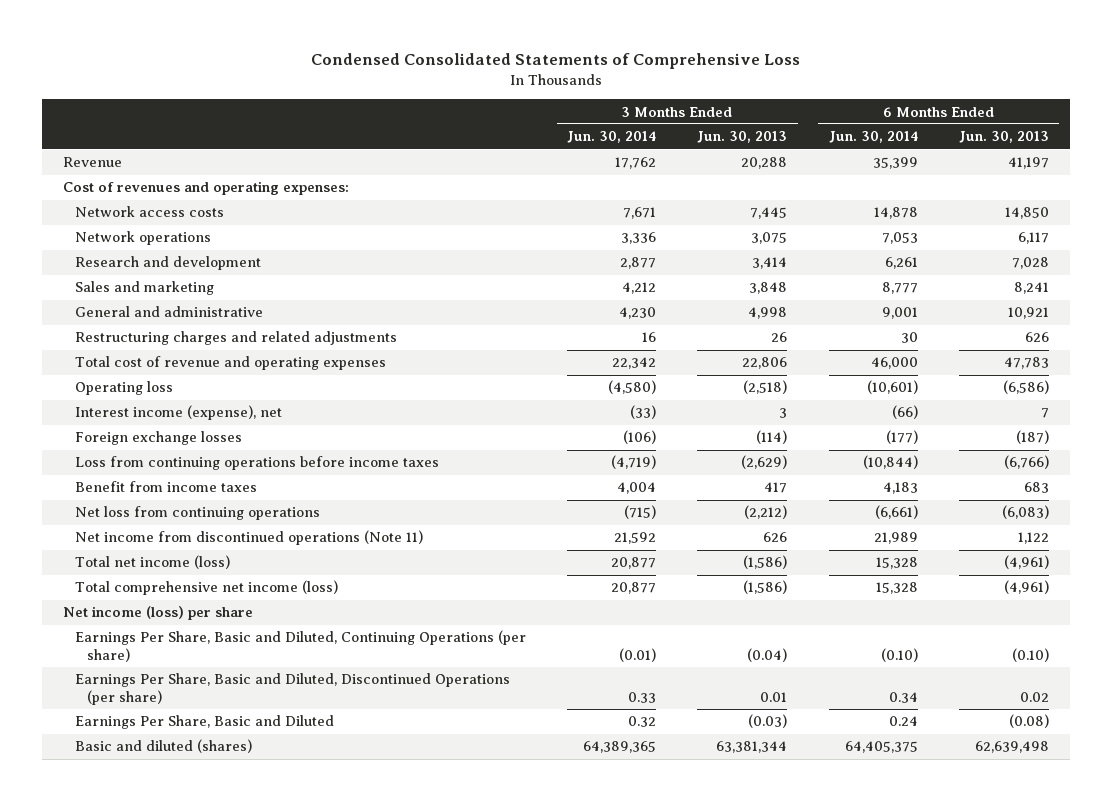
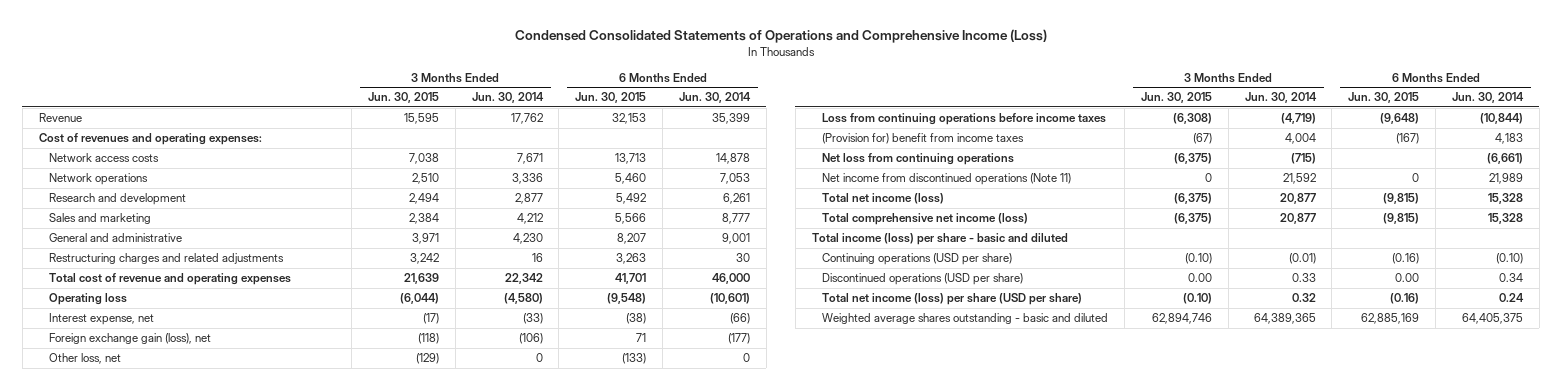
- Condensed Consolidated Statements of Comprehensive Loss
+ Condensed Consolidated Statements of Operations and Comprehensive Income (Loss)
- | 3 Months Ended Jun. 30, 2014 | 3 Months Ended Jun. 30, 2013 | 6 Months Ended Jun. 30, 2014 | 6 Months Ended Jun. 30, 2013
+ | 3 Months Ended Jun. 30, 2015 | 3 Months Ended Jun. 30, 2014 | 6 Months Ended Jun. 30, 2015 | 6 Months Ended Jun. 30, 2014
- Interest income (expense), net | (33) | 3 | (66) | 7
- Foreign exchange losses | (106) | (114) | (177) | (187)
+ Interest expense, net | (17) | (33) | (38) | (66)
+ Foreign exchange gain (loss), net | (118) | (106) | 71 | (177)
+ Other loss, net | (129) | 0 | (133) | 0
- Benefit from income taxes | 4,004 | 417 | 4,183 | 683
+ (Provision for) benefit from income taxes | (67) | 4,004 | (167) | 4,183
- Net income (loss) per share
- Earnings Per Share, Basic and Diluted, Continuing Operations (per share) | (0.01) | (0.04) | (0.10) | (0.10)
- Earnings Per Share, Basic and Diluted, Discontinued Operations (per share) | 0.33 | 0.01 | 0.34 | 0.02
- Earnings Per Share, Basic and Diluted | 0.32 | (0.03) | 0.24 | (0.08)
- Basic and diluted (shares) | 64,389,365 | 63,381,344 | 64,405,375 | 62,639,498
+ Total income (loss) per share - basic and diluted
+ Continuing operations (USD per share) | (0.10) | (0.01) | (0.16) | (0.10)
+ Discontinued operations (USD per share) | 0.00 | 0.33 | 0.00 | 0.34
+ Total net income (loss) per share (USD per share) | (0.10) | 0.32 | (0.16) | 0.24
+ Weighted average shares outstanding - basic and diluted | 62,894,746 | 64,389,365 | 62,885,169 | 64,405,375

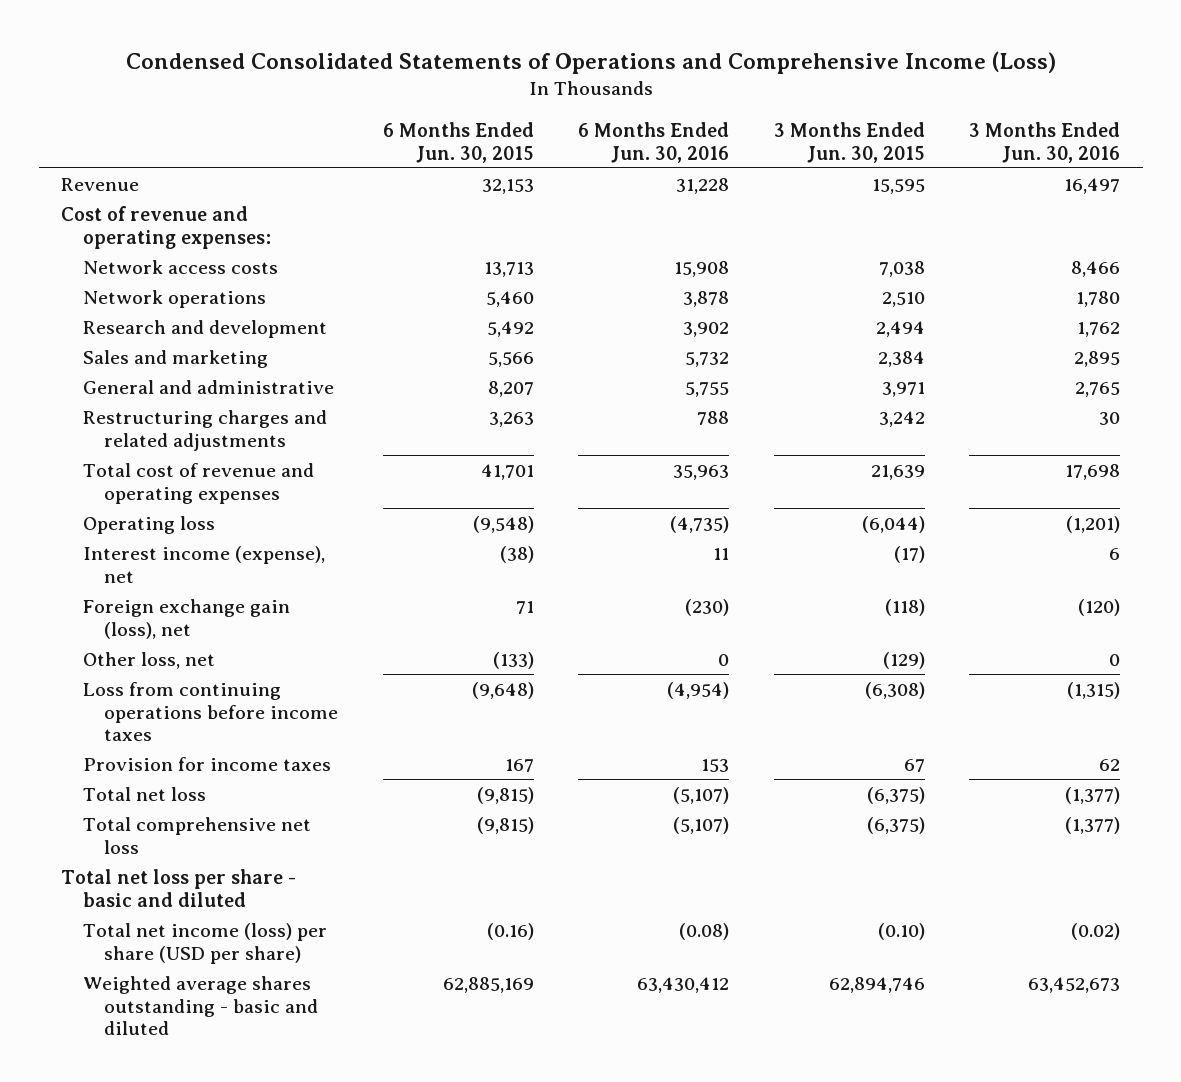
- | 3 Months Ended Jun. 30, 2015 | 3 Months Ended Jun. 30, 2014 | 6 Months Ended Jun. 30, 2015 | 6 Months Ended Jun. 30, 2014
+ | 6 Months Ended Jun. 30, 2015 | 6 Months Ended Jun. 30, 2016 | 3 Months Ended Jun. 30, 2015 | 3 Months Ended Jun. 30, 2016
- Cost of revenues and operating expenses:
+ Cost of revenue and operating expenses:
- Interest expense, net | (17) | (33) | (38) | (66)
+ Interest income (expense), net | (38) | 11 | (17) | 6
- (Provision for) benefit from income taxes | (67) | 4,004 | (167) | 4,183
- Net loss from continuing operations | (6,375) | (715) | | (6,661)
- Net income from discontinued operations (Note 11) | 0 | 21,592 | 0 | 21,989
- Total net income (loss) | (6,375) | 20,877 | (9,815) | 15,328
- Total comprehensive net income (loss) | (6,375) | 20,877 | (9,815) | 15,328
- Total income (loss) per share - basic and diluted
- Continuing operations (USD per share) | (0.10) | (0.01) | (0.16) | (0.10)
- Discontinued operations (USD per share) | 0.00 | 0.33 | 0.00 | 0.34
+ Provision for income taxes | 167 | 153 | 67 | 62
+ Total net loss | (9,815) | (5,107) | (6,375) | (1,377)
+ Total comprehensive net loss | (9,815) | (5,107) | (6,375) | (1,377)
+ Total net loss per share - basic and diluted

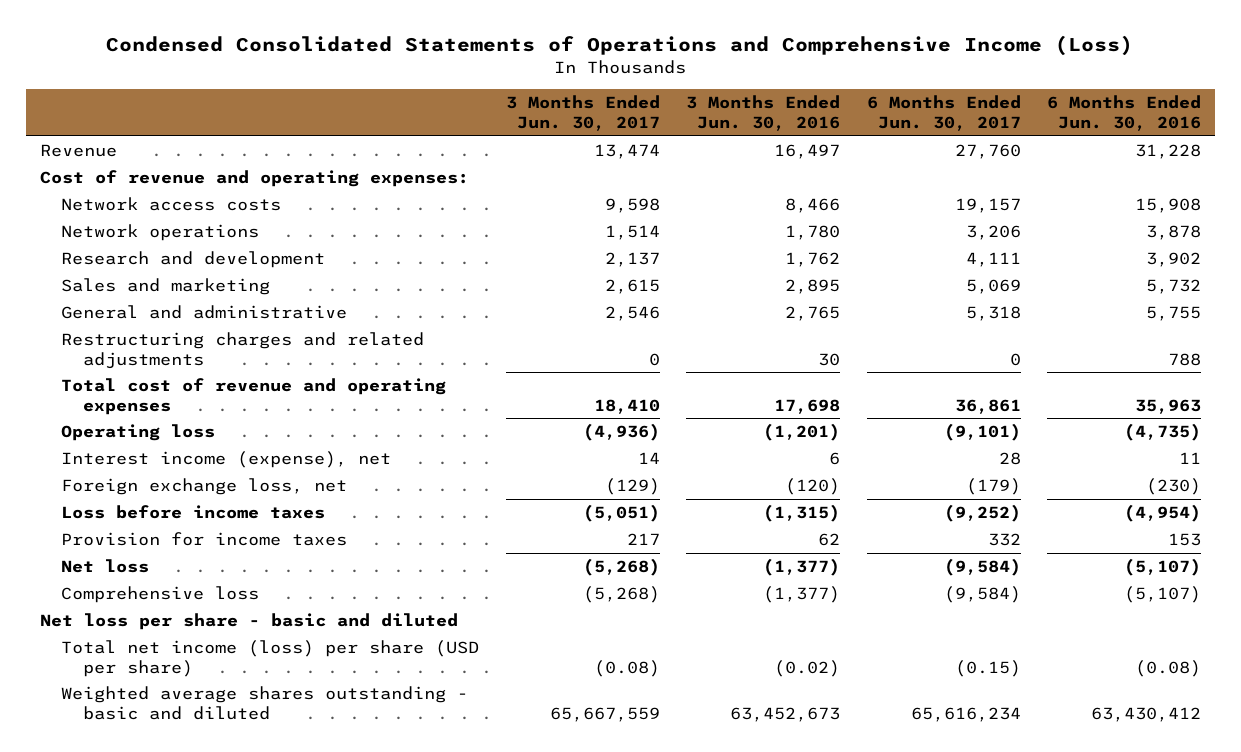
- | 6 Months Ended Jun. 30, 2015 | 6 Months Ended Jun. 30, 2016 | 3 Months Ended Jun. 30, 2015 | 3 Months Ended Jun. 30, 2016
+ | 3 Months Ended Jun. 30, 2017 | 3 Months Ended Jun. 30, 2016 | 6 Months Ended Jun. 30, 2017 | 6 Months Ended Jun. 30, 2016
- Foreign exchange gain (loss), net | 71 | (230) | (118) | (120)
- Other loss, net | (133) | 0 | (129) | 0
- Loss from continuing operations before income taxes | (9,648) | (4,954) | (6,308) | (1,315)
+ Foreign exchange loss, net | (129) | (120) | (179) | (230)
+ Loss before income taxes | (5,051) | (1,315) | (9,252) | (4,954)
- Total net loss | (9,815) | (5,107) | (6,375) | (1,377)
- Total comprehensive net loss | (9,815) | (5,107) | (6,375) | (1,377)
- Total net loss per share - basic and diluted
+ Net loss | (5,268) | (1,377) | (9,584) | (5,107)
+ Comprehensive loss | (5,268) | (1,377) | (9,584) | (5,107)
+ Net loss per share - basic and diluted

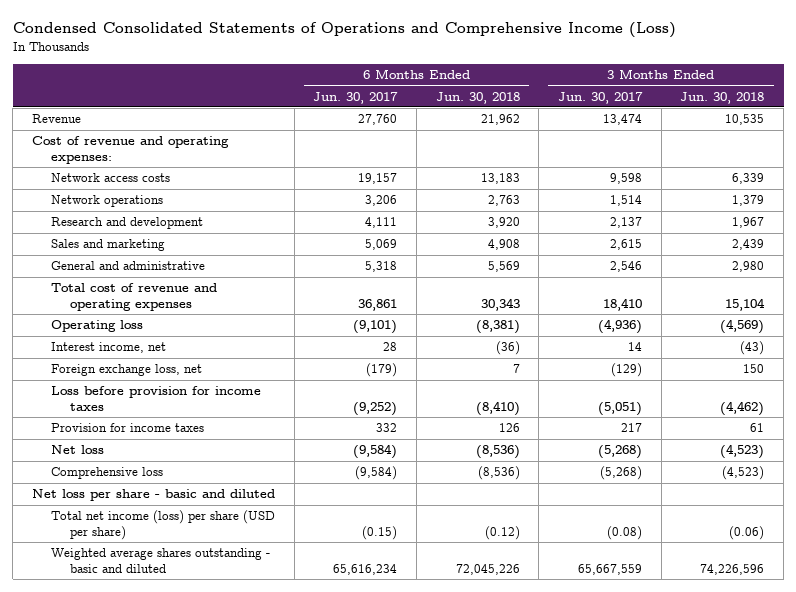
- | 3 Months Ended Jun. 30, 2017 | 3 Months Ended Jun. 30, 2016 | 6 Months Ended Jun. 30, 2017 | 6 Months Ended Jun. 30, 2016
+ | 6 Months Ended Jun. 30, 2017 | 6 Months Ended Jun. 30, 2018 | 3 Months Ended Jun. 30, 2017 | 3 Months Ended Jun. 30, 2018
- Restructuring charges and related adjustments | 0 | 30 | 0 | 788
- Interest income (expense), net | 14 | 6 | 28 | 11
+ Interest income, net | 28 | (36) | 14 | (43)
- Loss before income taxes | (5,051) | (1,315) | (9,252) | (4,954)
+ Loss before provision for income taxes | (9,252) | (8,410) | (5,051) | (4,462)

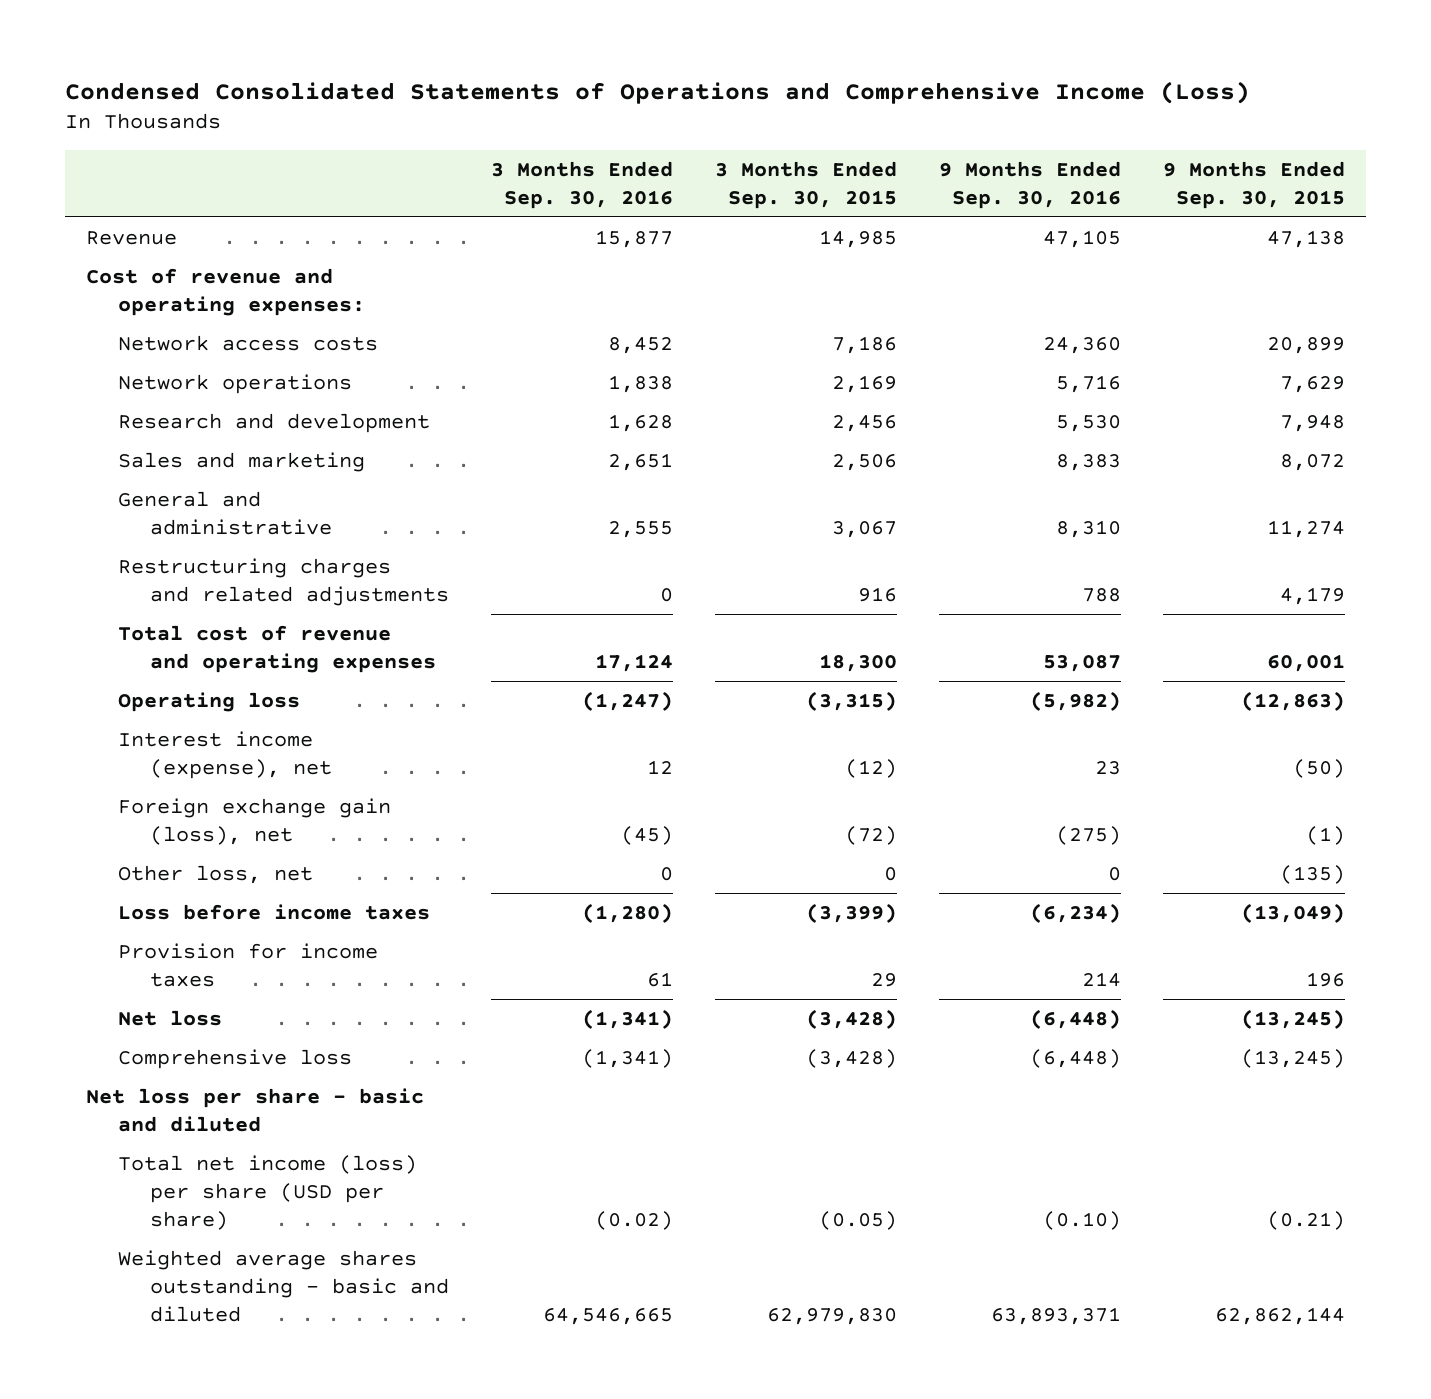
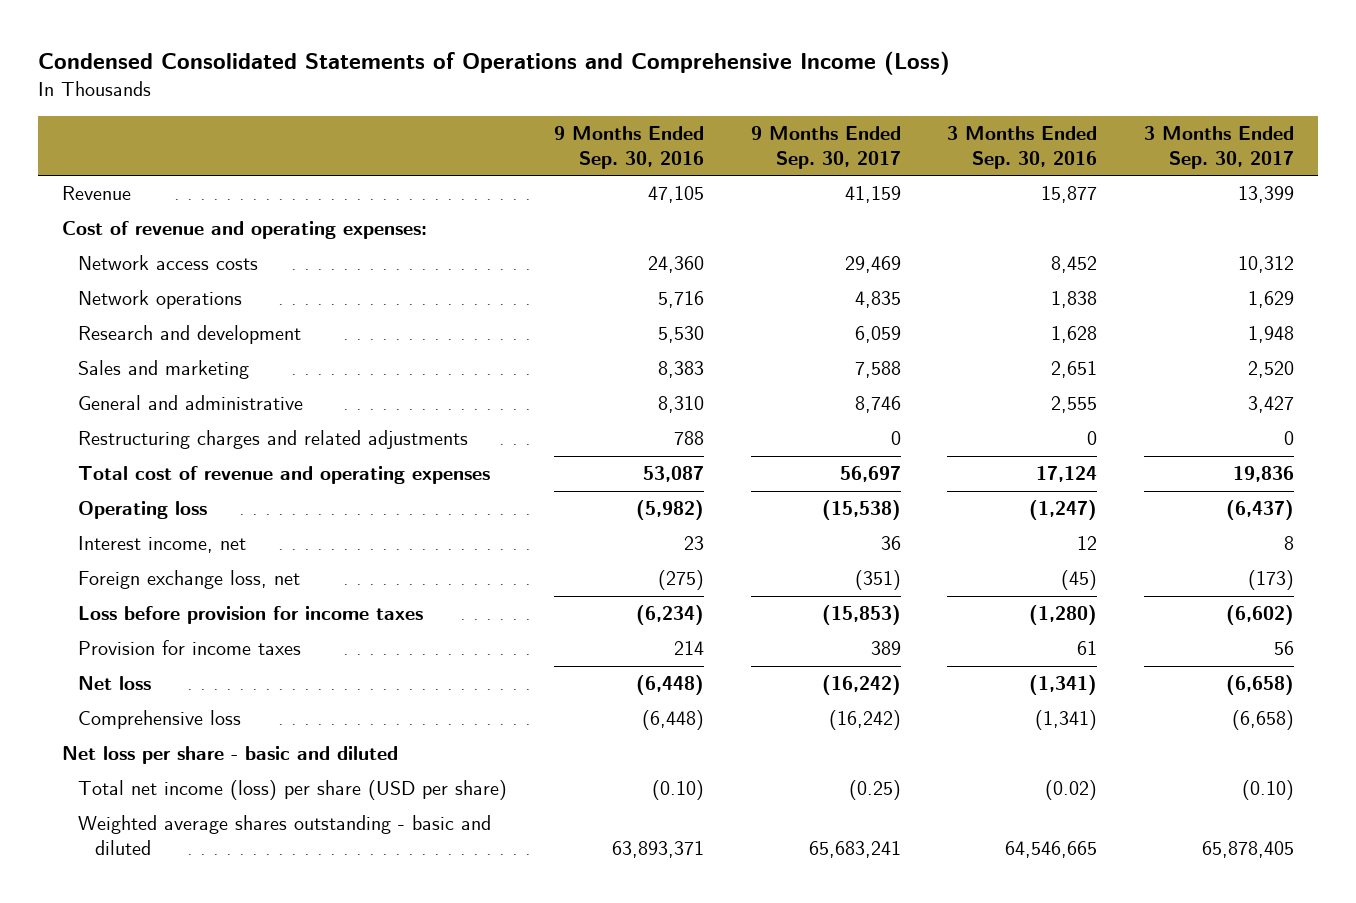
- | 3 Months Ended Sep. 30, 2016 | 3 Months Ended Sep. 30, 2015 | 9 Months Ended Sep. 30, 2016 | 9 Months Ended Sep. 30, 2015
+ | 9 Months Ended Sep. 30, 2016 | 9 Months Ended Sep. 30, 2017 | 3 Months Ended Sep. 30, 2016 | 3 Months Ended Sep. 30, 2017
- Interest income (expense), net | 12 | (12) | 23 | (50)
- Foreign exchange gain (loss), net | (45) | (72) | (275) | (1)
- Other loss, net | 0 | 0 | 0 | (135)
- Loss before income taxes | (1,280) | (3,399) | (6,234) | (13,049)
+ Interest income, net | 23 | 36 | 12 | 8
+ Foreign exchange loss, net | (275) | (351) | (45) | (173)
+ Loss before provision for income taxes | (6,234) | (15,853) | (1,280) | (6,602)

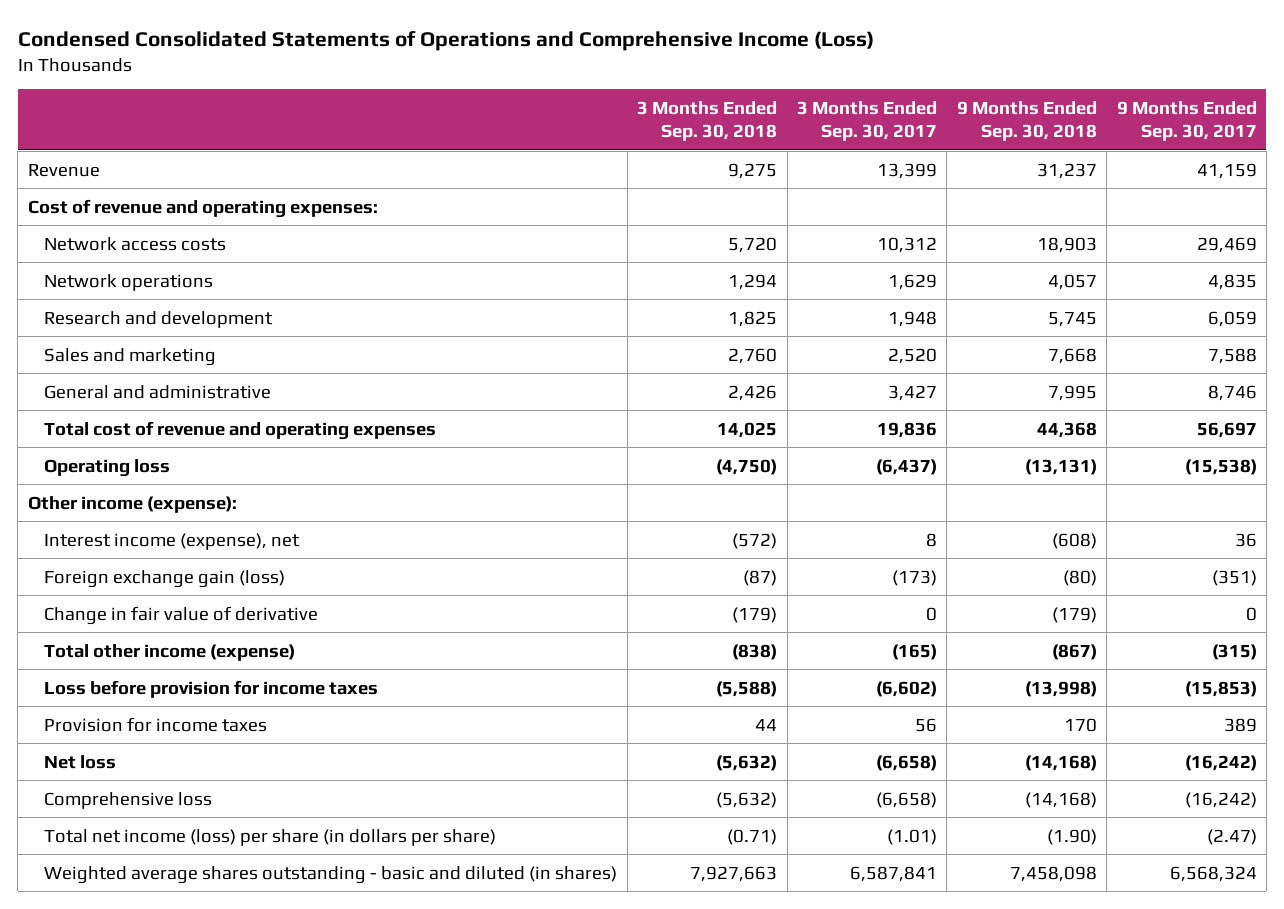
- | 9 Months Ended Sep. 30, 2016 | 9 Months Ended Sep. 30, 2017 | 3 Months Ended Sep. 30, 2016 | 3 Months Ended Sep. 30, 2017
+ | 3 Months Ended Sep. 30, 2018 | 3 Months Ended Sep. 30, 2017 | 9 Months Ended Sep. 30, 2018 | 9 Months Ended Sep. 30, 2017
- Restructuring charges and related adjustments | 788 | 0 | 0 | 0
- Interest income, net | 23 | 36 | 12 | 8
- Foreign exchange loss, net | (275) | (351) | (45) | (173)
+ Other income (expense):
+ Interest income (expense), net | (572) | 8 | (608) | 36
+ Foreign exchange gain (loss) | (87) | (173) | (80) | (351)
+ Change in fair value of derivative | (179) | 0 | (179) | 0
+ Total other income (expense) | (838) | (165) | (867) | (315)
- Net loss per share - basic and diluted
- Total net income (loss) per share (USD per share) | (0.10) | (0.25) | (0.02) | (0.10)
- Weighted average shares outstanding - basic and diluted | 63,893,371 | 65,683,241 | 64,546,665 | 65,878,405
+ Total net income (loss) per share (in dollars per share) | (0.71) | (1.01) | (1.90) | (2.47)
+ Weighted average shares outstanding - basic and diluted (in shares) | 7,927,663 | 6,587,841 | 7,458,098 | 6,568,324

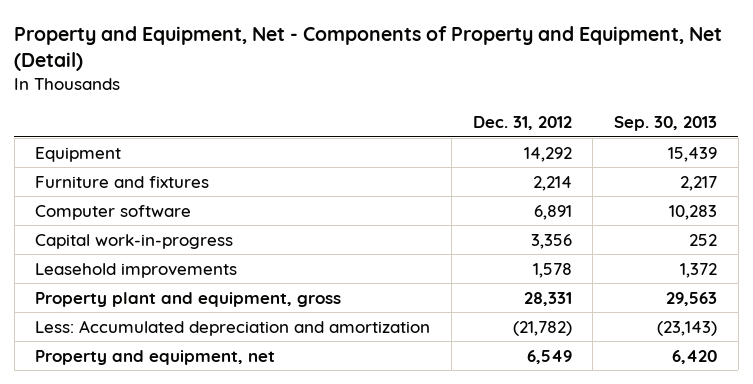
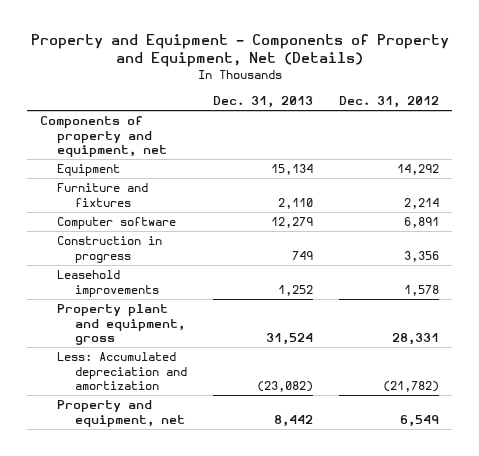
- Property and Equipment, Net - Components of Property and Equipment, Net (Detail)
+ Property and Equipment - Components of Property and Equipment, Net (Details)
- | Dec. 31, 2012 | Sep. 30, 2013
+ | Dec. 31, 2013 | Dec. 31, 2012
+ Components of property and equipment, net
- Capital work-in-progress | 3,356 | 252
+ Construction in progress | 749 | 3,356

